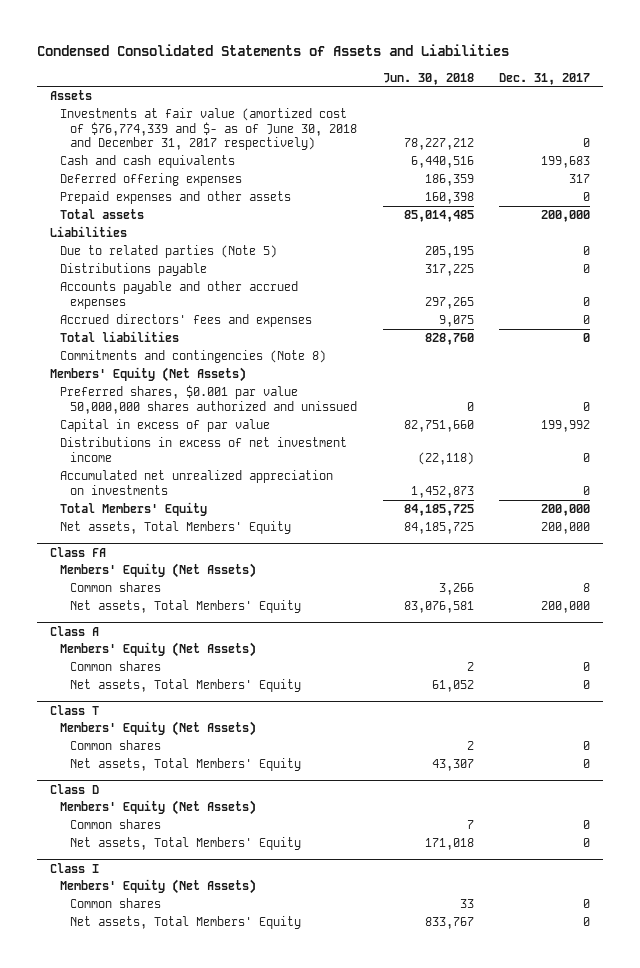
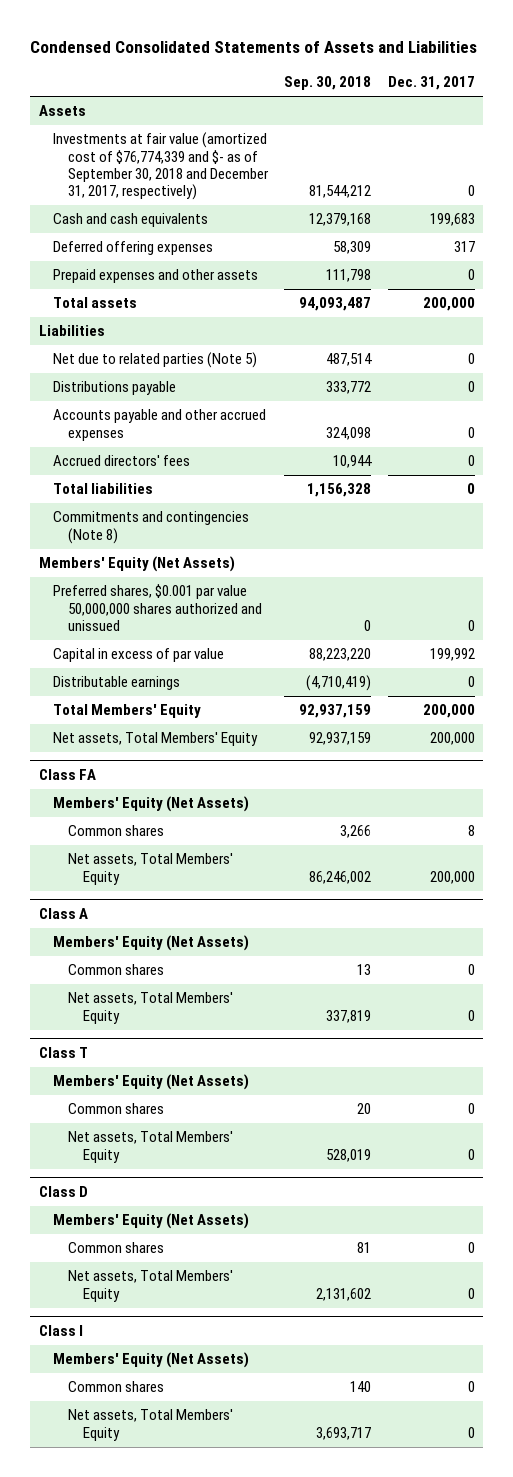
- | Jun. 30, 2018 | Dec. 31, 2017
+ | Sep. 30, 2018 | Dec. 31, 2017
- Investments at fair value (amortized cost of $76,774,339 and $- as of June 30, 2018 and December 31, 2017 respectively) | 78,227,212 | 0
+ Investments at fair value (amortized cost of $76,774,339 and $- as of September 30, 2018 and December 31, 2017, respectively) | 81,544,212 | 0
- Due to related parties (Note 5) | 205,195 | 0
+ Net due to related parties (Note 5) | 487,514 | 0
- Accrued directors' fees and expenses | 9,075 | 0
+ Accrued directors' fees | 10,944 | 0
- Distributions in excess of net investment income | (22,118) | 0
- Accumulated net unrealized appreciation on investments | 1,452,873 | 0
+ Distributable earnings | (4,710,419) | 0

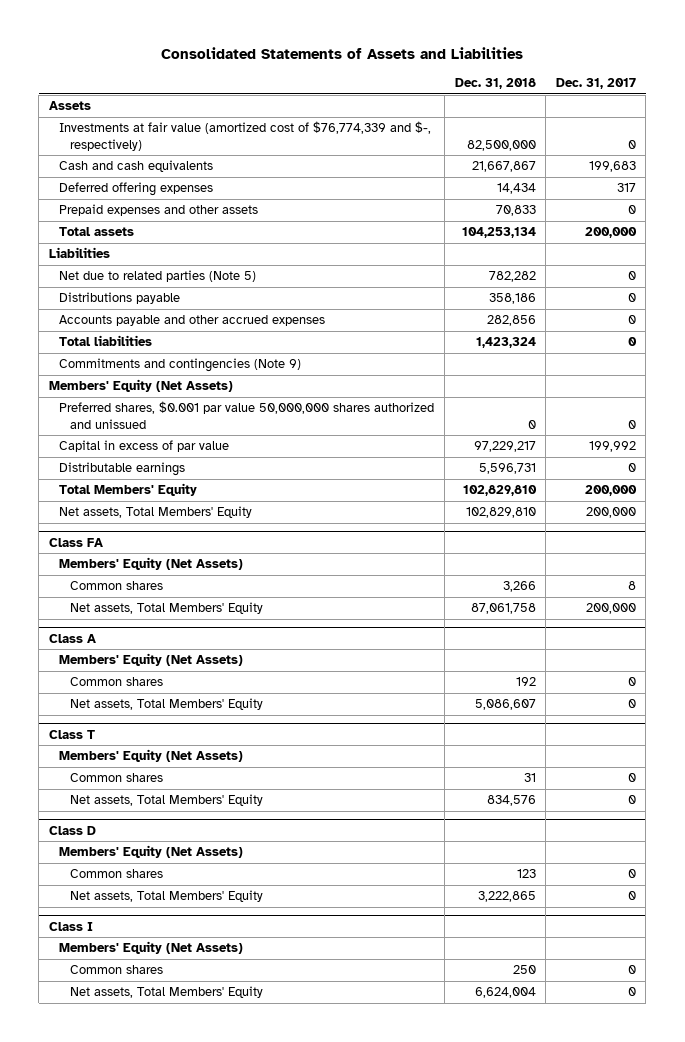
- Condensed Consolidated Statements of Assets and Liabilities
+ Consolidated Statements of Assets and Liabilities
- | Sep. 30, 2018 | Dec. 31, 2017
+ | Dec. 31, 2018 | Dec. 31, 2017
- Investments at fair value (amortized cost of $76,774,339 and $- as of September 30, 2018 and December 31, 2017, respectively) | 81,544,212 | 0
+ Investments at fair value (amortized cost of $76,774,339 and $-, respectively) | 82,500,000 | 0
- Accrued directors' fees | 10,944 | 0
- Commitments and contingencies (Note 8)
+ Commitments and contingencies (Note 9)

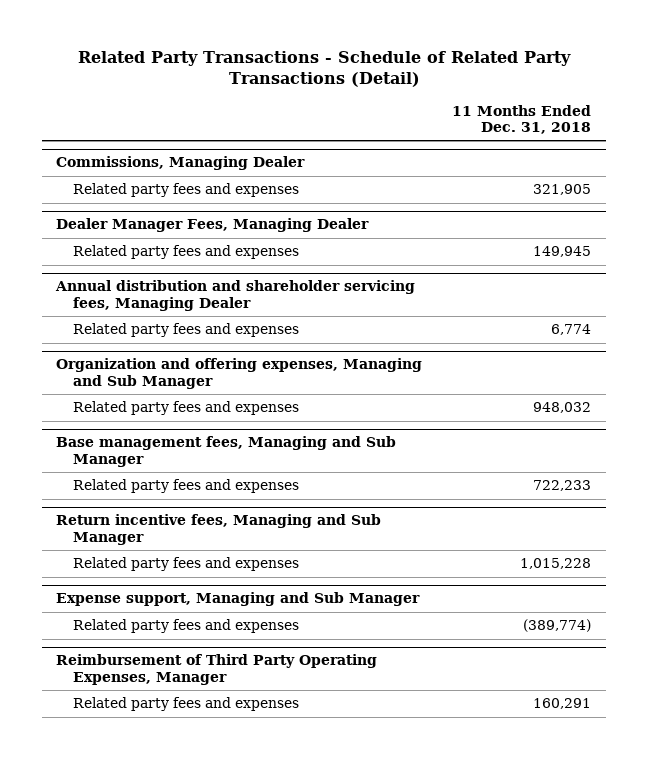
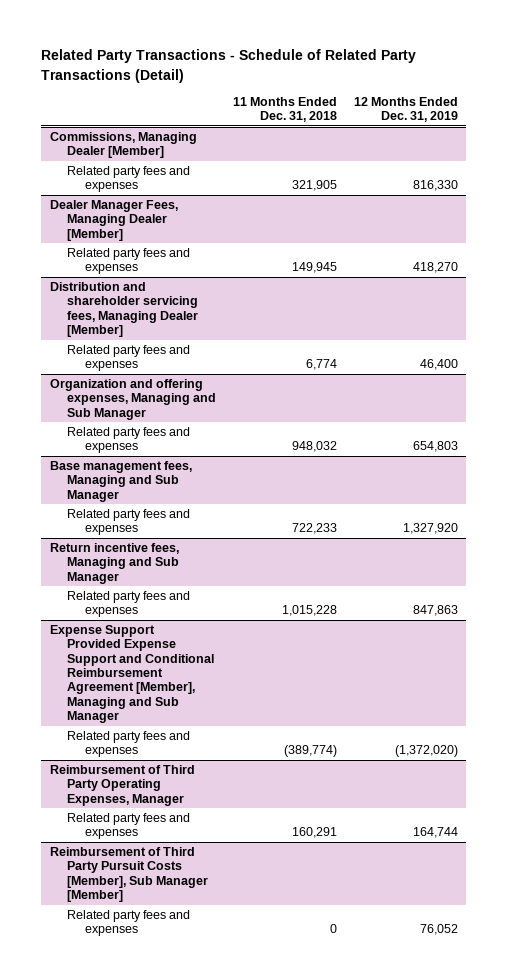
- | 11 Months Ended Dec. 31, 2018
+ | 11 Months Ended Dec. 31, 2018 | 12 Months Ended Dec. 31, 2019
- Commissions, Managing Dealer
+ Commissions, Managing Dealer [Member]
- Dealer Manager Fees, Managing Dealer
+ Dealer Manager Fees, Managing Dealer [Member]
- Annual distribution and shareholder servicing fees, Managing Dealer
+ Distribution and shareholder servicing fees, Managing Dealer [Member]
- Expense support, Managing and Sub Manager
+ Expense Support Provided Expense Support and Conditional Reimbursement Agreement [Member], Managing and Sub Manager
+ Reimbursement of Third Party Pursuit Costs [Member], Sub Manager [Member]
+ Related party fees and expenses | 0 | 76,052

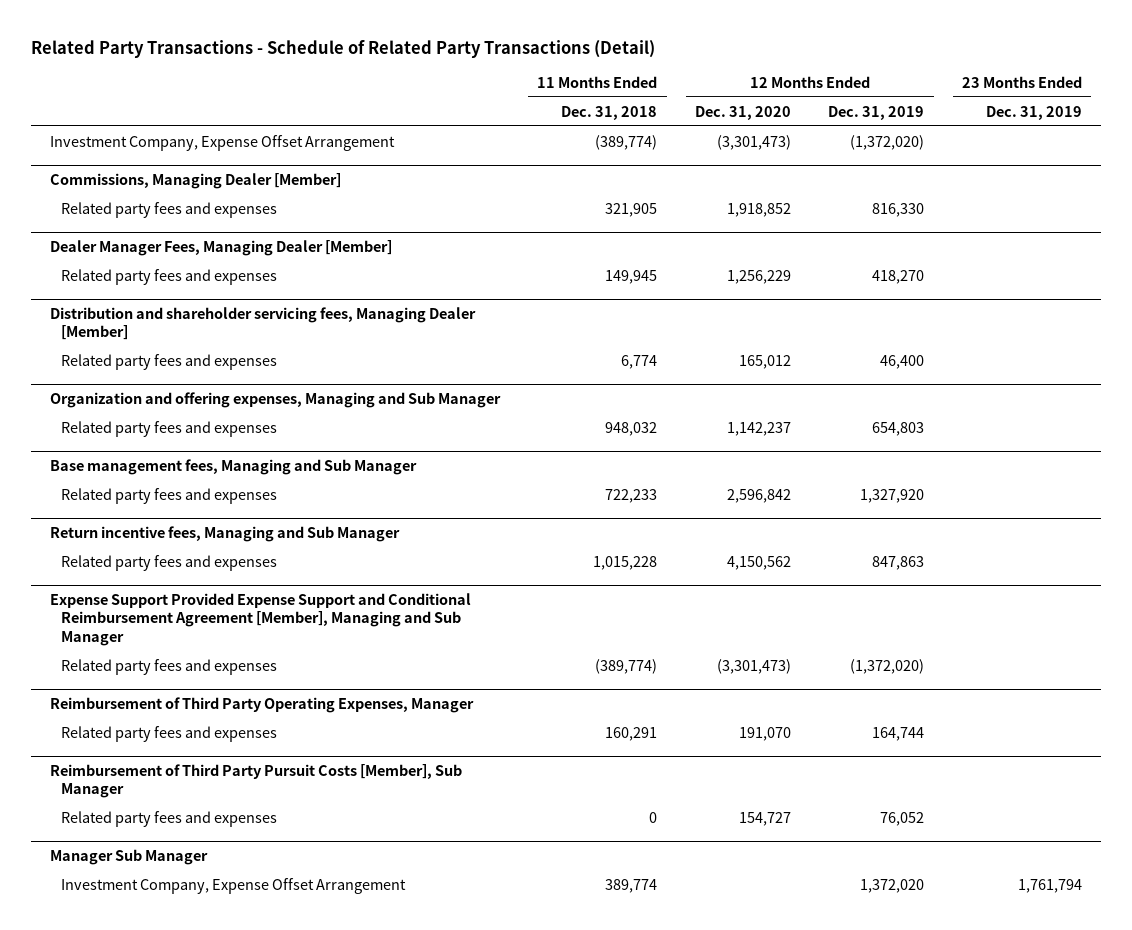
- | 11 Months Ended Dec. 31, 2018 | 12 Months Ended Dec. 31, 2019
+ | 11 Months Ended Dec. 31, 2018 | 12 Months Ended Dec. 31, 2020 | 12 Months Ended Dec. 31, 2019 | 23 Months Ended Dec. 31, 2019
+ Investment Company, Expense Offset Arrangement | (389,774) | (3,301,473) | (1,372,020) |
- Reimbursement of Third Party Pursuit Costs [Member], Sub Manager [Member]
+ Reimbursement of Third Party Pursuit Costs [Member], Sub Manager
+ Manager Sub Manager
+ Investment Company, Expense Offset Arrangement | 389,774 | | 1,372,020 | 1,761,794

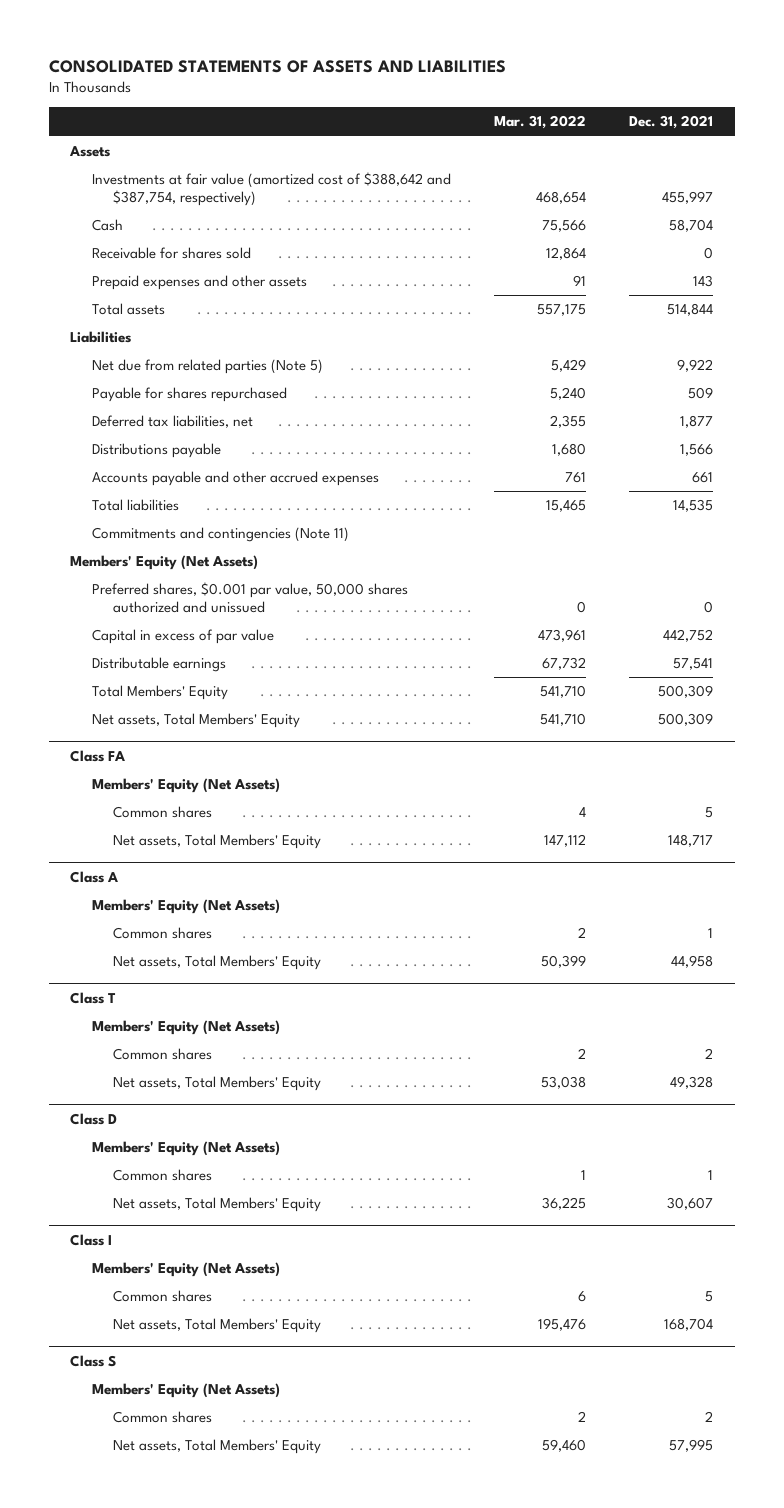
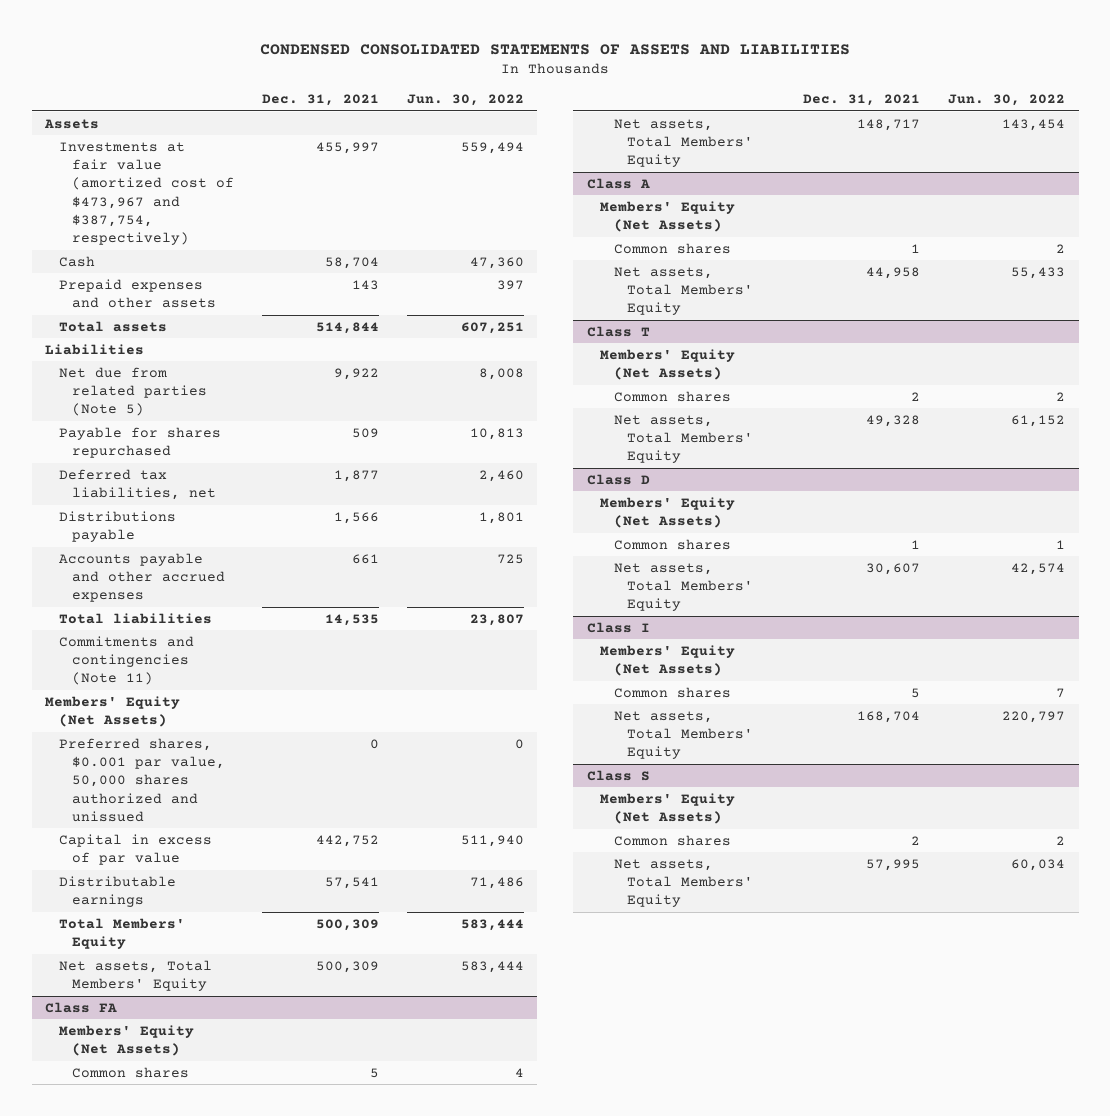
- CONSOLIDATED STATEMENTS OF ASSETS AND LIABILITIES
+ CONDENSED CONSOLIDATED STATEMENTS OF ASSETS AND LIABILITIES
- | Mar. 31, 2022 | Dec. 31, 2021
+ | Dec. 31, 2021 | Jun. 30, 2022
- Investments at fair value (amortized cost of $388,642 and $387,754, respectively) | 468,654 | 455,997
+ Investments at fair value (amortized cost of $473,967 and $387,754, respectively) | 455,997 | 559,494
- Receivable for shares sold | 12,864 | 0

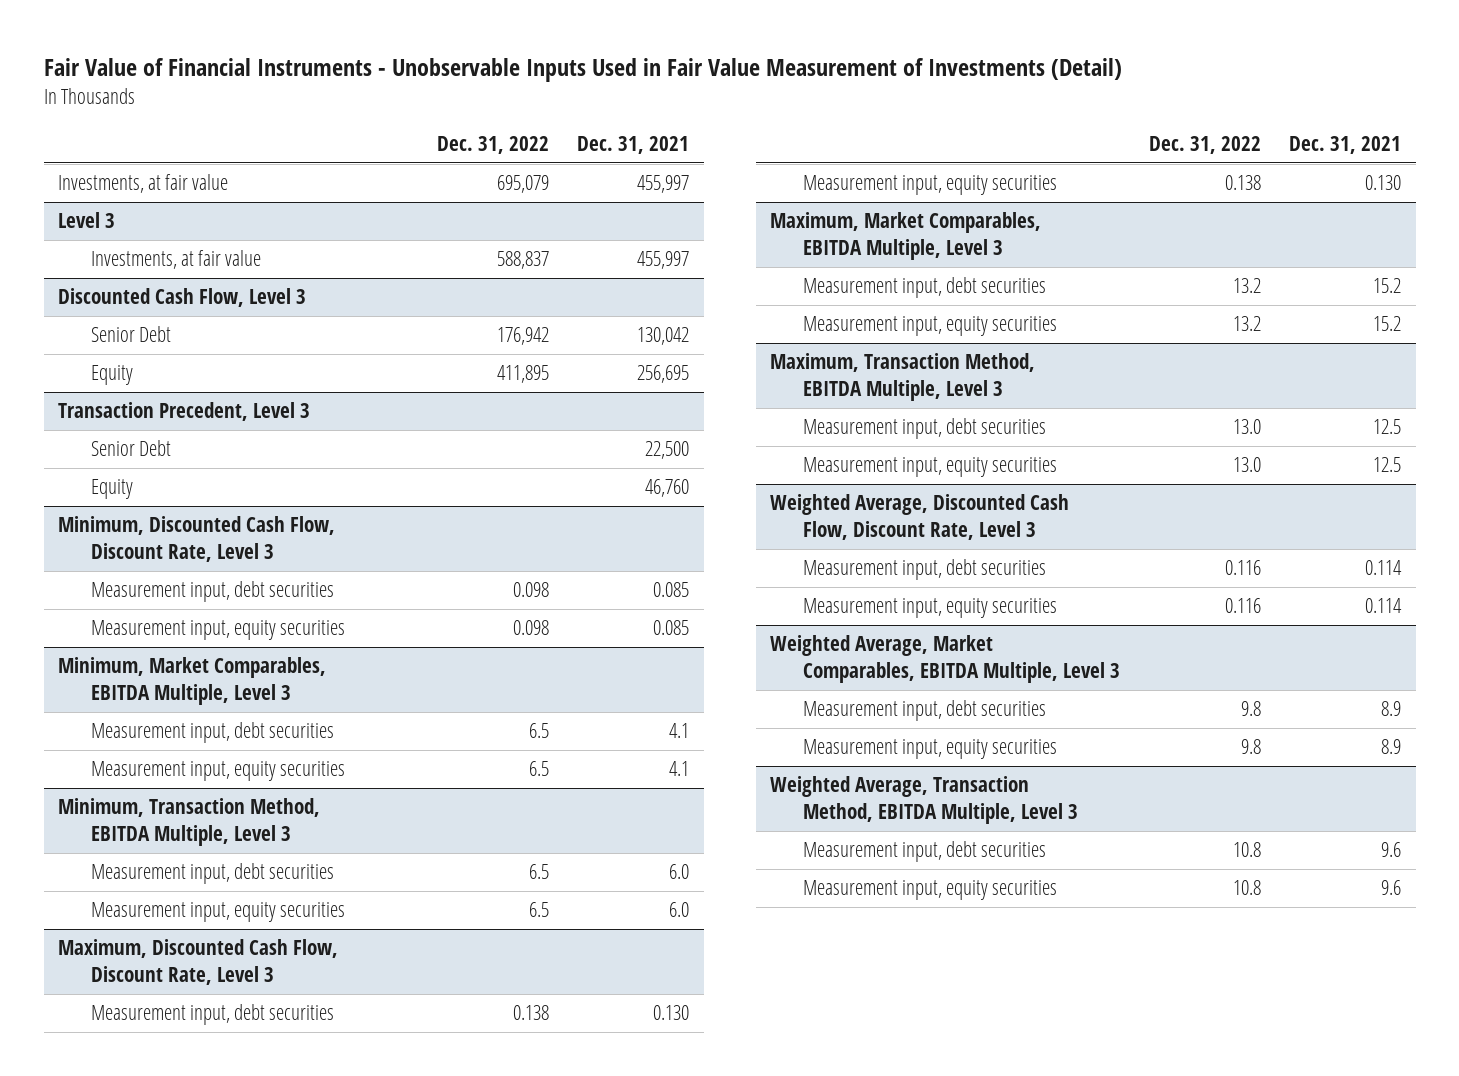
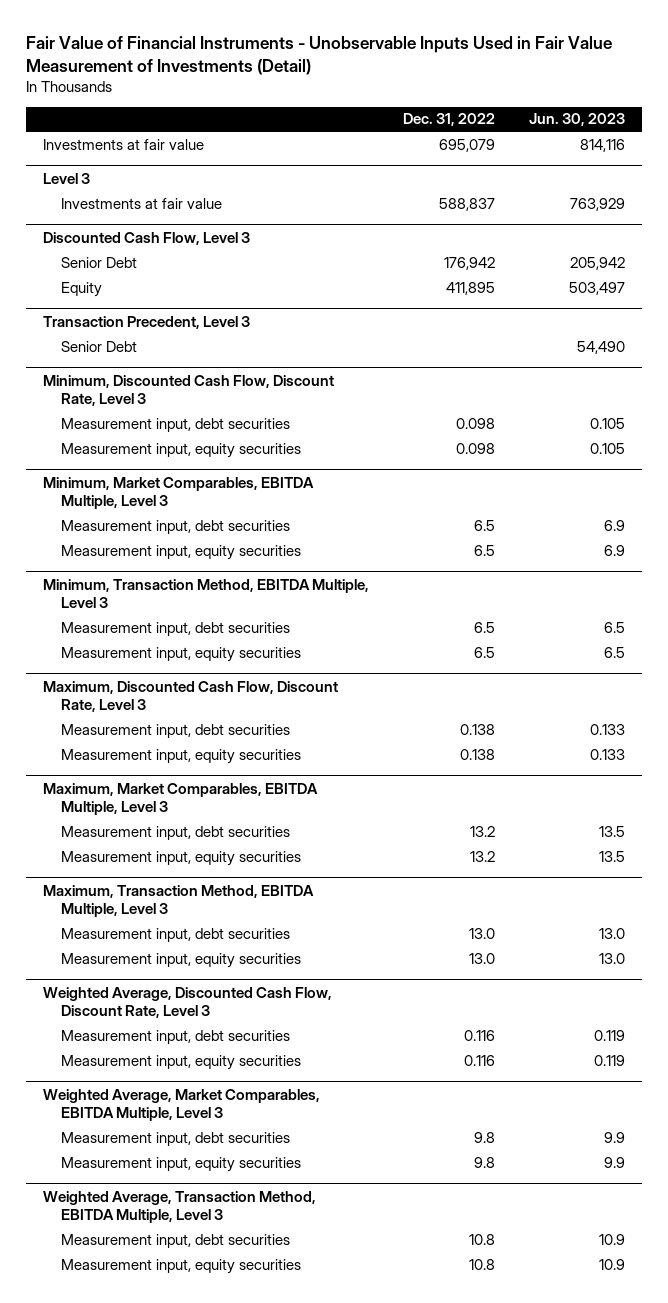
- | Dec. 31, 2022 | Dec. 31, 2021
+ | Dec. 31, 2022 | Jun. 30, 2023
- Investments, at fair value | 695,079 | 455,997
+ Investments at fair value | 695,079 | 814,116
@ Level 3
- Investments, at fair value | 588,837 | 455,997
+ Investments at fair value | 588,837 | 763,929
@ Transaction Precedent, Level 3
- Equity | | 46,760

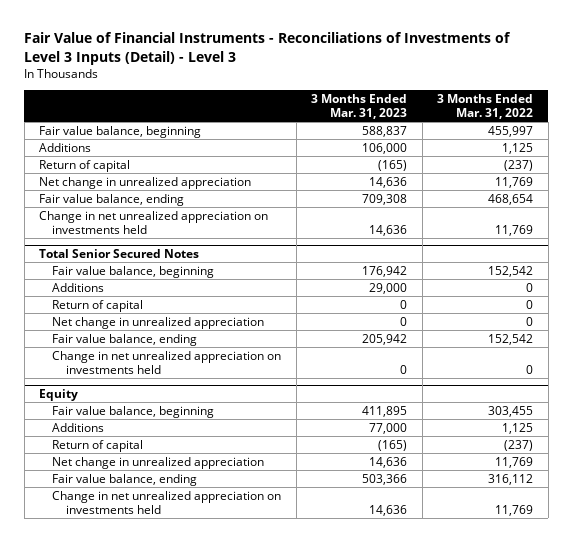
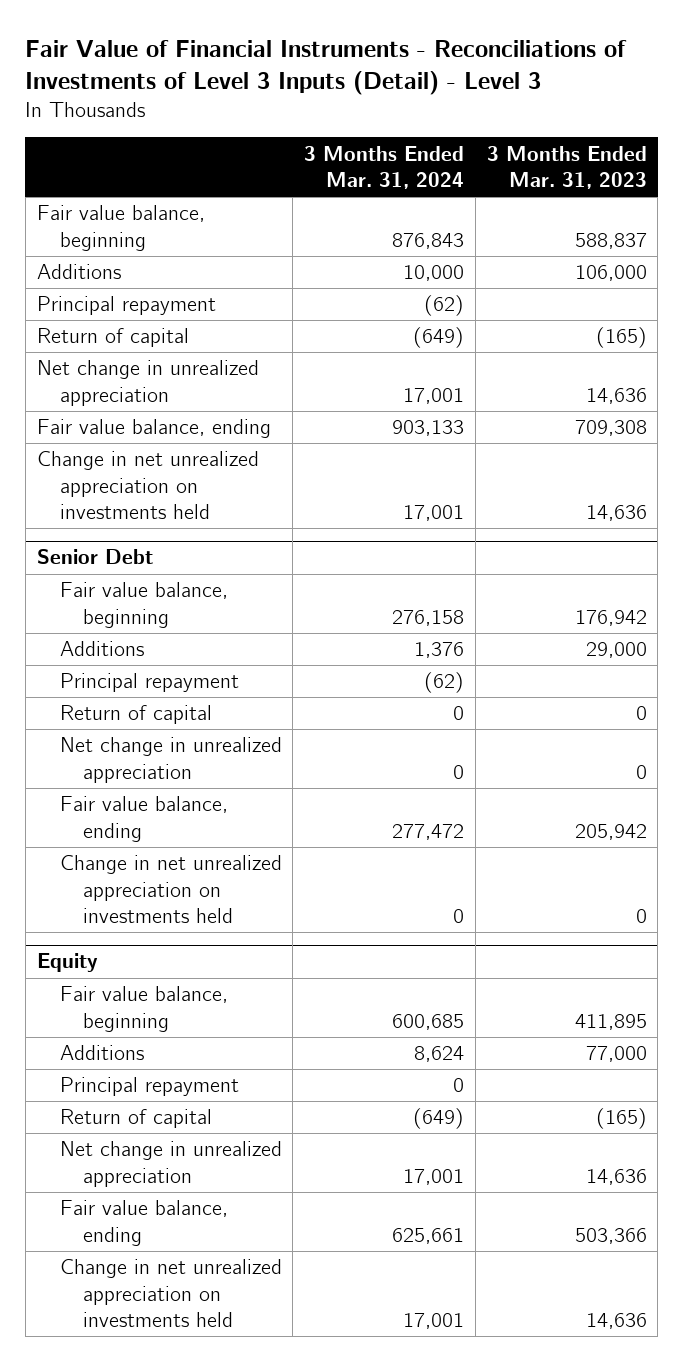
- | 3 Months Ended Mar. 31, 2023 | 3 Months Ended Mar. 31, 2022
+ | 3 Months Ended Mar. 31, 2024 | 3 Months Ended Mar. 31, 2023
+ Principal repayment | (62) |
- Total Senior Secured Notes
+ Senior Debt
+ Principal repayment | (62) |
@ Equity
+ Principal repayment | 0 |

